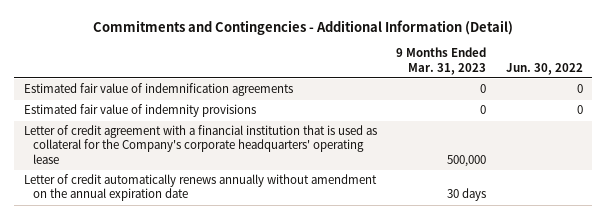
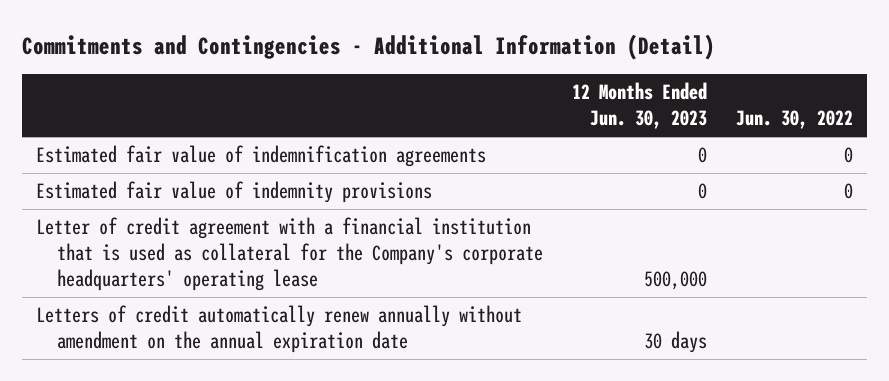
- | 9 Months Ended Mar. 31, 2023 | Jun. 30, 2022
+ | 12 Months Ended Jun. 30, 2023 | Jun. 30, 2022
- Letter of credit automatically renews annually without amendment on the annual expiration date | 30 days |
+ Letters of credit automatically renew annually without amendment on the annual expiration date | 30 days |

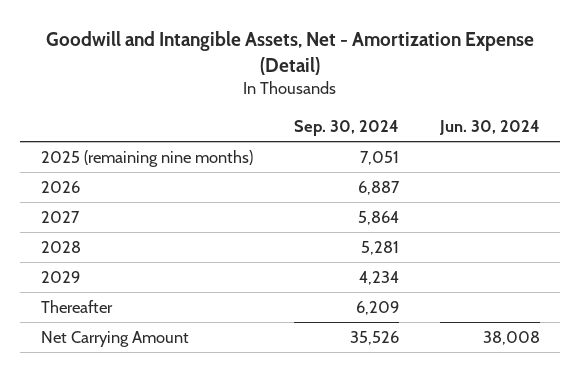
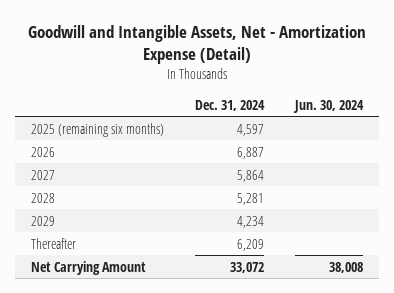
- | Sep. 30, 2024 | Jun. 30, 2024
+ | Dec. 31, 2024 | Jun. 30, 2024
- 2025 (remaining nine months) | 7,051 |
+ 2025 (remaining six months) | 4,597 |

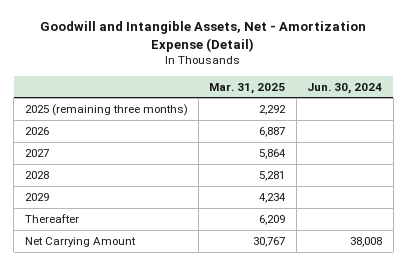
- | Dec. 31, 2024 | Jun. 30, 2024
+ | Mar. 31, 2025 | Jun. 30, 2024
- 2025 (remaining six months) | 4,597 |
+ 2025 (remaining three months) | 2,292 |

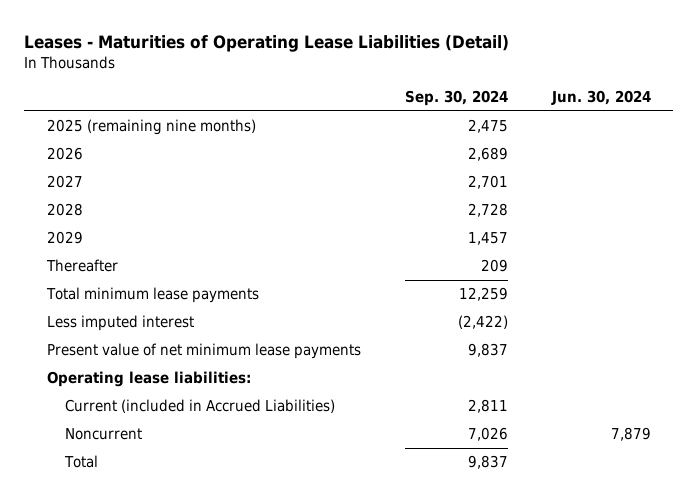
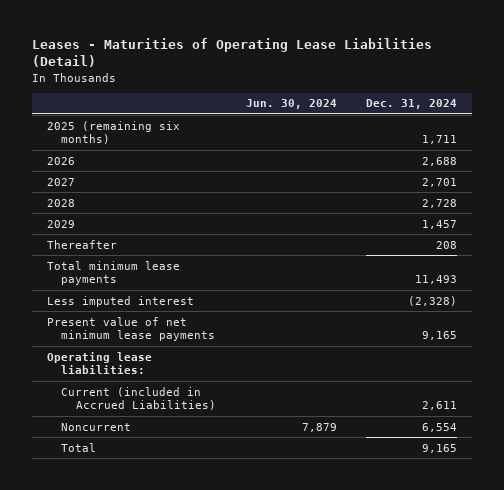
- | Sep. 30, 2024 | Jun. 30, 2024
+ | Jun. 30, 2024 | Dec. 31, 2024
- 2025 (remaining nine months) | 2,475 |
+ 2025 (remaining six months) | | 1,711

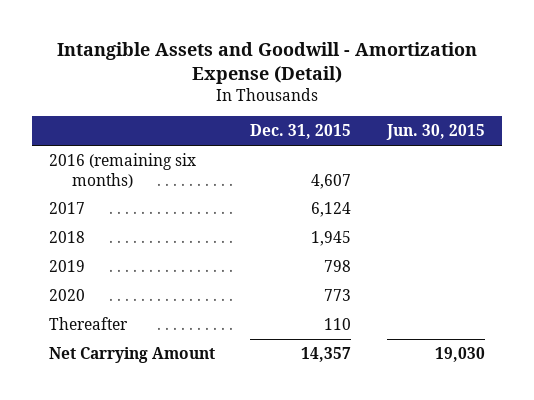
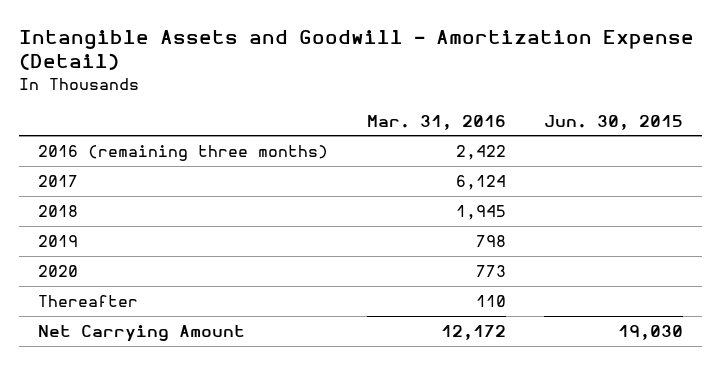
- | Dec. 31, 2015 | Jun. 30, 2015
+ | Mar. 31, 2016 | Jun. 30, 2015
- 2016 (remaining six months) | 4,607 |
+ 2016 (remaining three months) | 2,422 |

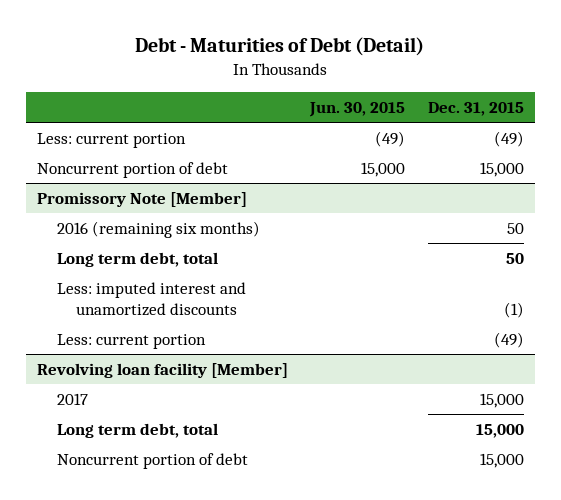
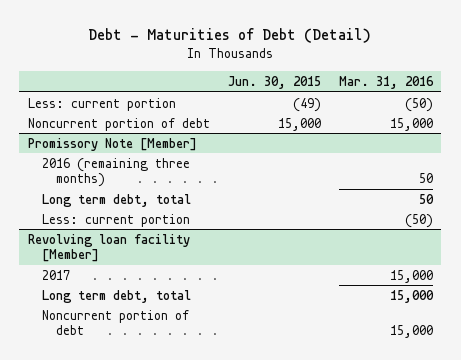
- | Jun. 30, 2015 | Dec. 31, 2015
+ | Jun. 30, 2015 | Mar. 31, 2016
@ Promissory Note [Member]
- 2016 (remaining six months) | | 50
+ 2016 (remaining three months) | | 50
- Less: imputed interest and unamortized discounts | | (1)

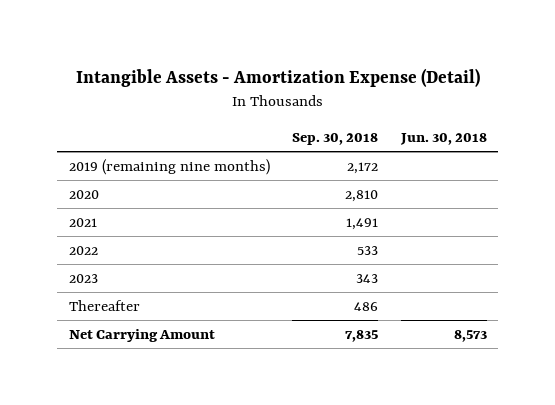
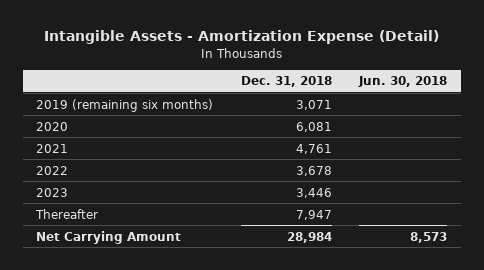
- | Sep. 30, 2018 | Jun. 30, 2018
+ | Dec. 31, 2018 | Jun. 30, 2018
- 2019 (remaining nine months) | 2,172 |
+ 2019 (remaining six months) | 3,071 |

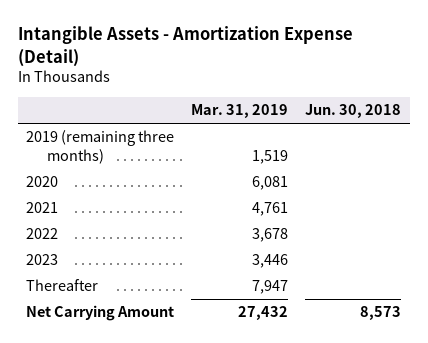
- | Dec. 31, 2018 | Jun. 30, 2018
+ | Mar. 31, 2019 | Jun. 30, 2018
- 2019 (remaining six months) | 3,071 |
+ 2019 (remaining three months) | 1,519 |

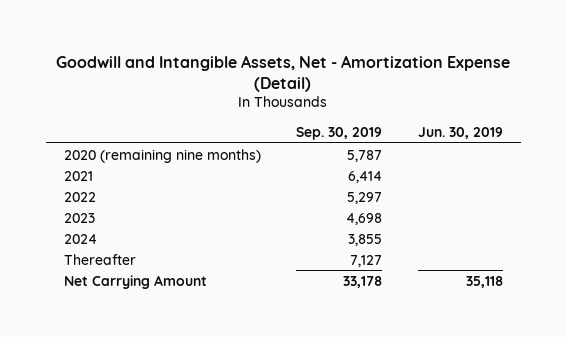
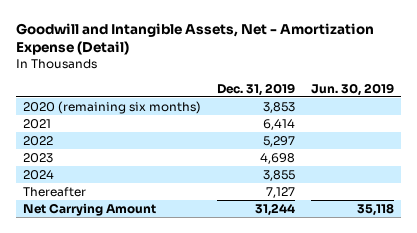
- | Sep. 30, 2019 | Jun. 30, 2019
+ | Dec. 31, 2019 | Jun. 30, 2019
- 2020 (remaining nine months) | 5,787 |
+ 2020 (remaining six months) | 3,853 |

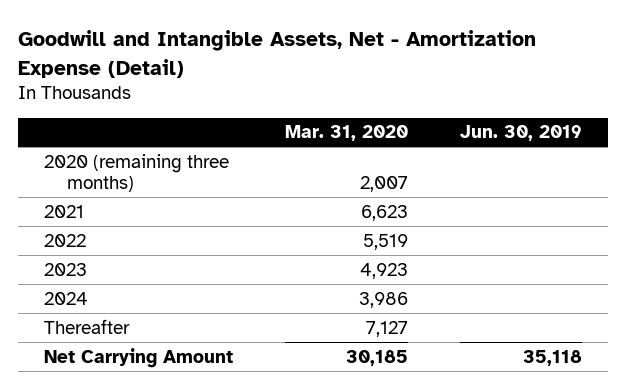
- | Dec. 31, 2019 | Jun. 30, 2019
+ | Mar. 31, 2020 | Jun. 30, 2019
- 2020 (remaining six months) | 3,853 |
+ 2020 (remaining three months) | 2,007 |

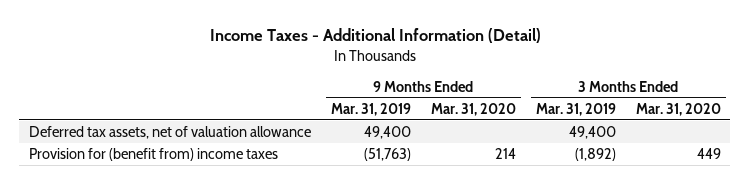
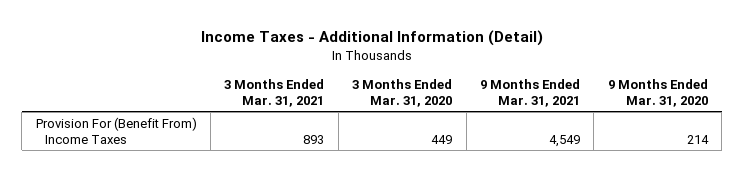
- | 9 Months Ended Mar. 31, 2019 | 9 Months Ended Mar. 31, 2020 | 3 Months Ended Mar. 31, 2019 | 3 Months Ended Mar. 31, 2020
+ | 3 Months Ended Mar. 31, 2021 | 3 Months Ended Mar. 31, 2020 | 9 Months Ended Mar. 31, 2021 | 9 Months Ended Mar. 31, 2020
- Deferred tax assets, net of valuation allowance | 49,400 | | 49,400 |
- Provision for (benefit from) income taxes | (51,763) | 214 | (1,892) | 449
+ Provision For (Benefit From) Income Taxes | 893 | 449 | 4,549 | 214

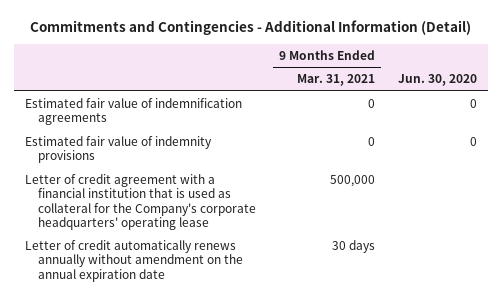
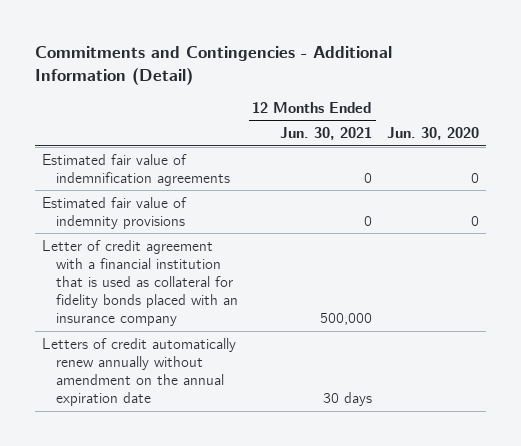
- | 9 Months Ended Mar. 31, 2021 | Jun. 30, 2020
+ | 12 Months Ended Jun. 30, 2021 | Jun. 30, 2020
- Letter of credit agreement with a financial institution that is used as collateral for the Company's corporate headquarters' operating lease | 500,000 |
- Letter of credit automatically renews annually without amendment on the annual expiration date | 30 days |
+ Letter of credit agreement with a financial institution that is used as collateral for fidelity bonds placed with an insurance company | 500,000 |
+ Letters of credit automatically renew annually without amendment on the annual expiration date | 30 days |

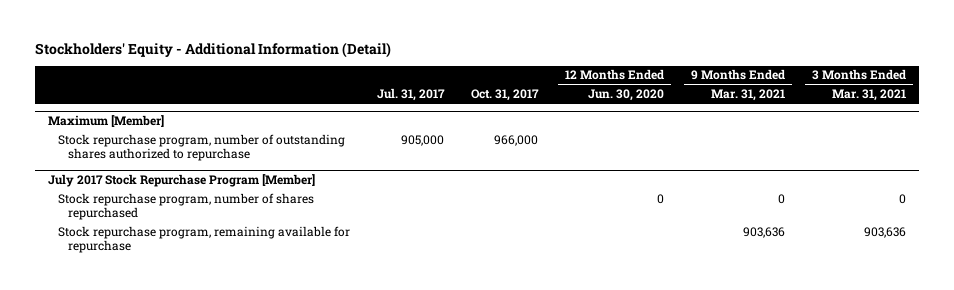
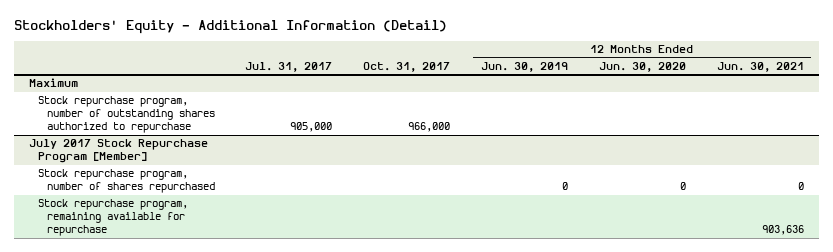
- | Jul. 31, 2017 | Oct. 31, 2017 | 12 Months Ended Jun. 30, 2020 | 9 Months Ended Mar. 31, 2021 | 3 Months Ended Mar. 31, 2021
+ | Jul. 31, 2017 | Oct. 31, 2017 | 12 Months Ended Jun. 30, 2019 | 12 Months Ended Jun. 30, 2020 | 12 Months Ended Jun. 30, 2021
- Maximum [Member]
+ Maximum

